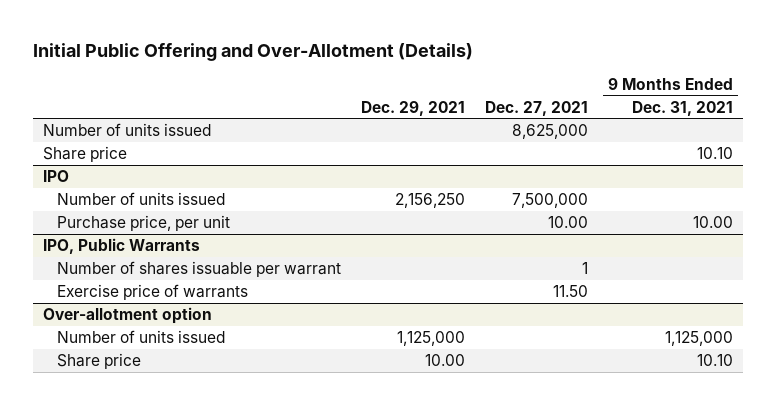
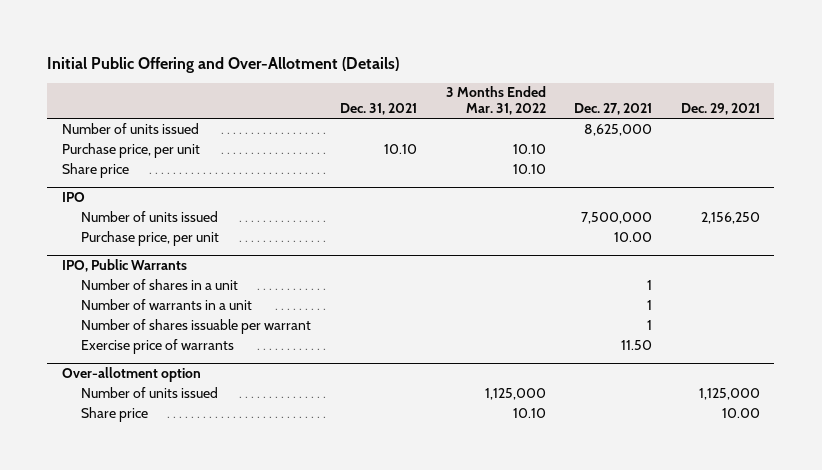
- | Dec. 29, 2021 | Dec. 27, 2021 | 9 Months Ended Dec. 31, 2021
+ | Dec. 31, 2021 | 3 Months Ended Mar. 31, 2022 | Dec. 27, 2021 | Dec. 29, 2021
+ Purchase price, per unit | 10.10 | 10.10 | |
@ IPO, Public Warrants
+ Number of shares in a unit | | | 1 |
+ Number of warrants in a unit | | | 1 |

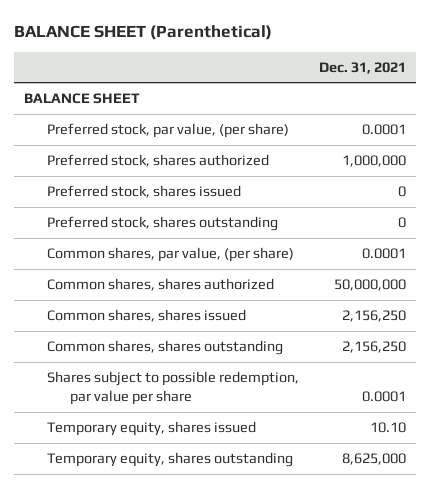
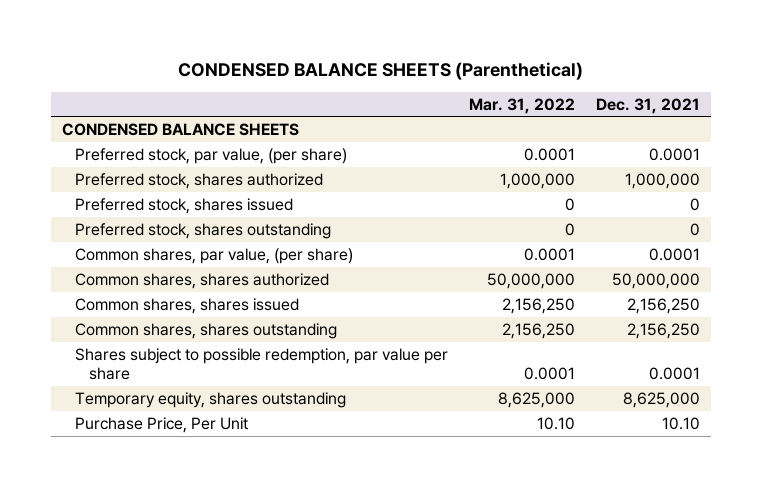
- BALANCE SHEET (Parenthetical)
+ CONDENSED BALANCE SHEETS (Parenthetical)
- | Dec. 31, 2021
+ | Mar. 31, 2022 | Dec. 31, 2021
- BALANCE SHEET
+ CONDENSED BALANCE SHEETS
- Temporary equity, shares issued | 10.10
+ Purchase Price, Per Unit | 10.10 | 10.10

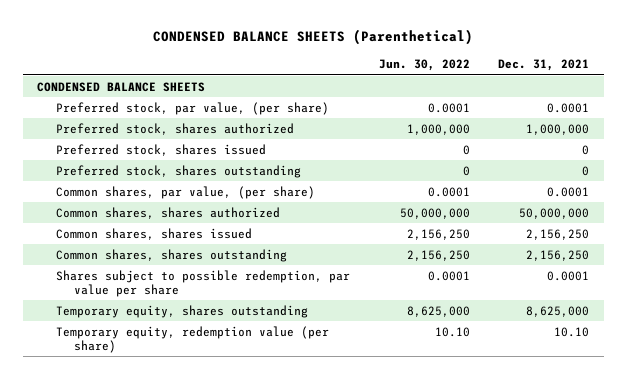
- | Mar. 31, 2022 | Dec. 31, 2021
+ | Jun. 30, 2022 | Dec. 31, 2021
- Purchase Price, Per Unit | 10.10 | 10.10
+ Temporary equity, redemption value (per share) | 10.10 | 10.10

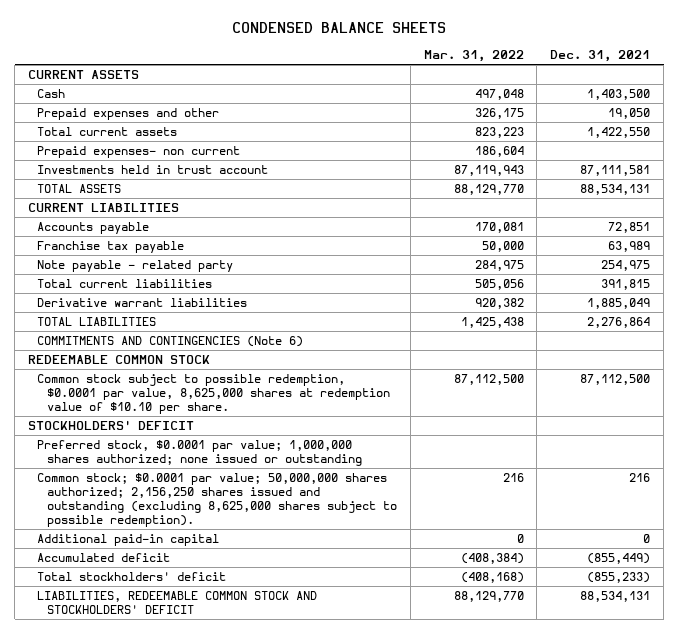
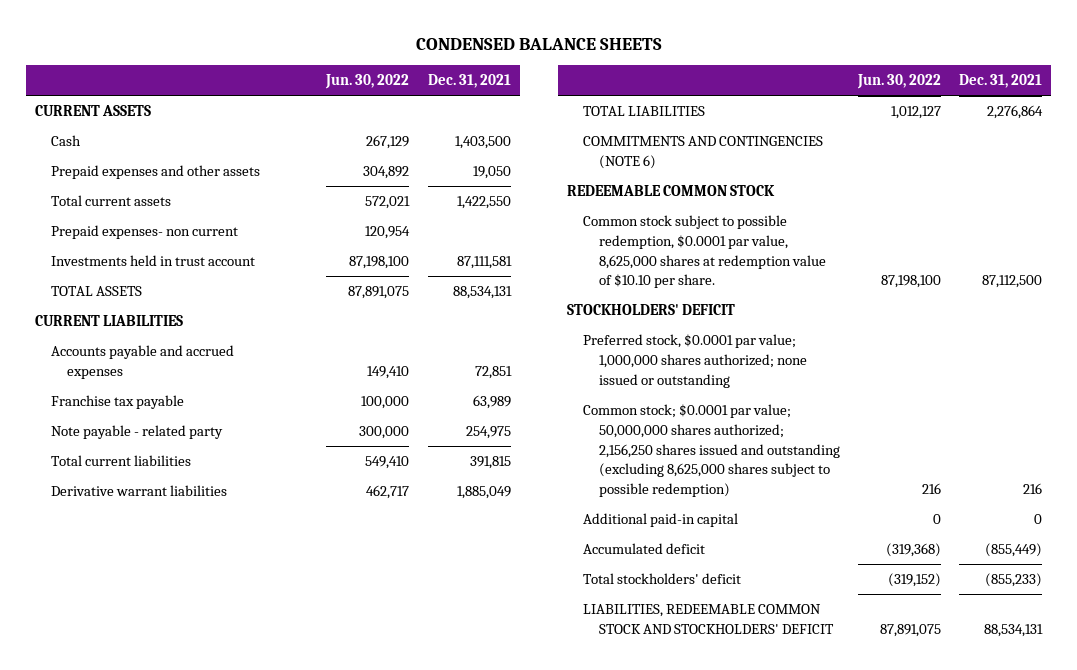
- | Mar. 31, 2022 | Dec. 31, 2021
+ | Jun. 30, 2022 | Dec. 31, 2021
- Prepaid expenses and other | 326,175 | 19,050
+ Prepaid expenses and other assets | 304,892 | 19,050
- Accounts payable | 170,081 | 72,851
+ Accounts payable and accrued expenses | 149,410 | 72,851
- COMMITMENTS AND CONTINGENCIES (Note 6)
+ COMMITMENTS AND CONTINGENCIES (NOTE 6)
- Common stock; $0.0001 par value; 50,000,000 shares authorized; 2,156,250 shares issued and outstanding (excluding 8,625,000 shares subject to possible redemption). | 216 | 216
+ Common stock; $0.0001 par value; 50,000,000 shares authorized; 2,156,250 shares issued and outstanding (excluding 8,625,000 shares subject to possible redemption) | 216 | 216

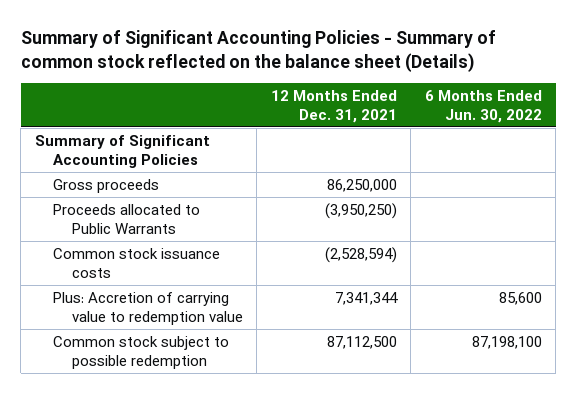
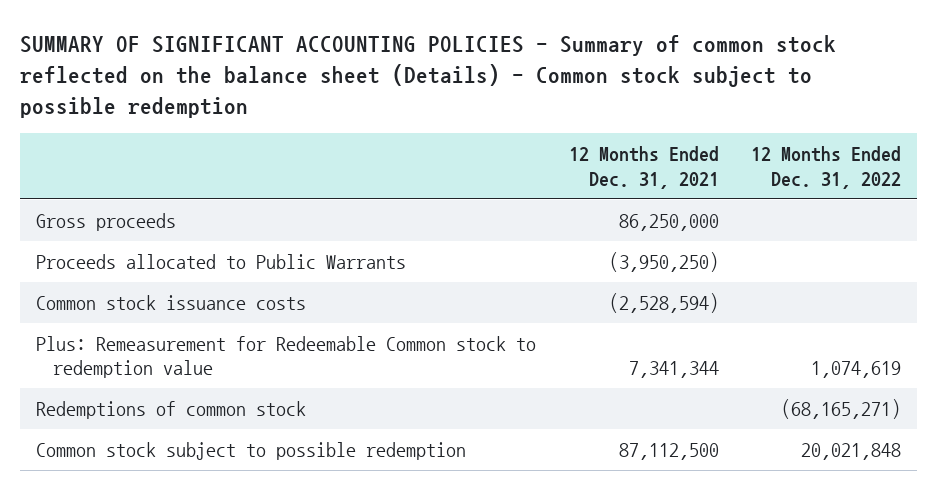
- Summary of Significant Accounting Policies - Summary of common stock reflected on the balance sheet (Details)
+ SUMMARY OF SIGNIFICANT ACCOUNTING POLICIES - Summary of common stock reflected on the balance sheet (Details) - Common stock subject to possible redemption
- | 12 Months Ended Dec. 31, 2021 | 6 Months Ended Jun. 30, 2022
+ | 12 Months Ended Dec. 31, 2021 | 12 Months Ended Dec. 31, 2022
- Summary of Significant Accounting Policies
- Plus: Accretion of carrying value to redemption value | 7,341,344 | 85,600
+ Plus: Remeasurement for Redeemable Common stock to redemption value | 7,341,344 | 1,074,619
+ Redemptions of common stock | | (68,165,271)

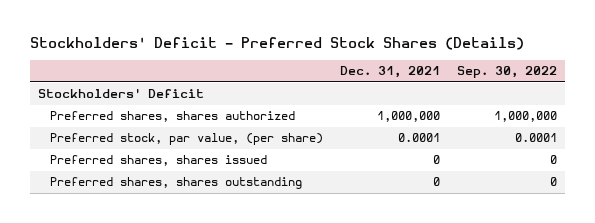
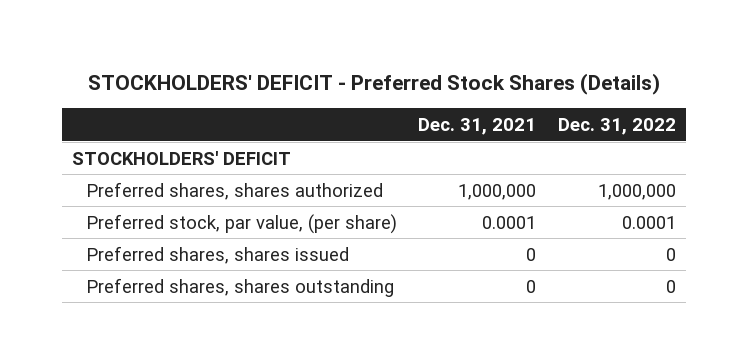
- Stockholders' Deficit - Preferred Stock Shares (Details)
+ STOCKHOLDERS' DEFICIT - Preferred Stock Shares (Details)
- | Dec. 31, 2021 | Sep. 30, 2022
+ | Dec. 31, 2021 | Dec. 31, 2022
- Stockholders' Deficit
+ STOCKHOLDERS' DEFICIT

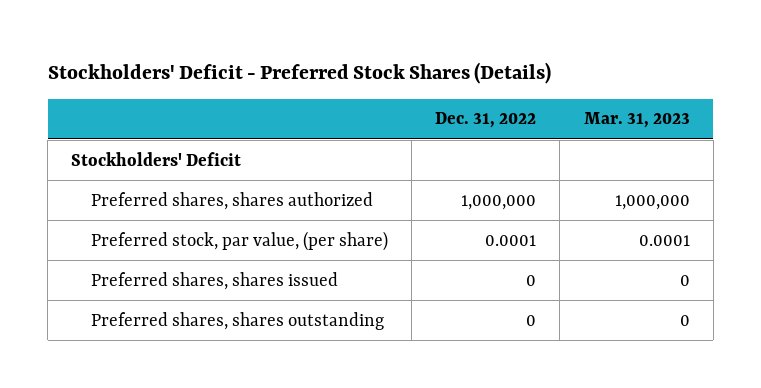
- STOCKHOLDERS' DEFICIT - Preferred Stock Shares (Details)
+ Stockholders' Deficit - Preferred Stock Shares (Details)
- | Dec. 31, 2021 | Dec. 31, 2022
+ | Dec. 31, 2022 | Mar. 31, 2023
- STOCKHOLDERS' DEFICIT
+ Stockholders' Deficit

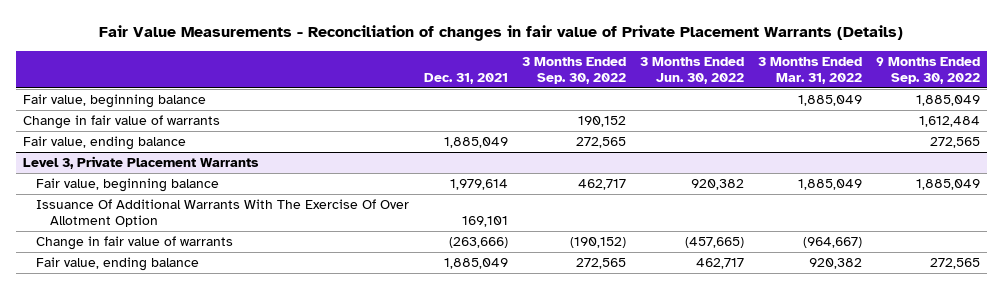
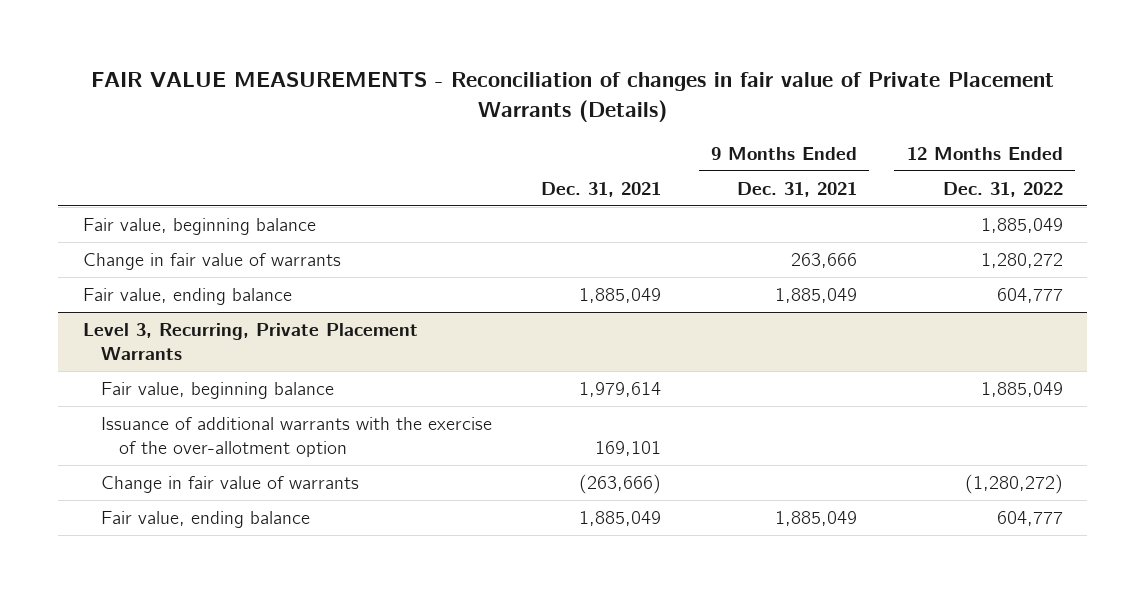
- Fair Value Measurements - Reconciliation of changes in fair value of Private Placement Warrants (Details)
+ FAIR VALUE MEASUREMENTS - Reconciliation of changes in fair value of Private Placement Warrants (Details)
- | Dec. 31, 2021 | 3 Months Ended Sep. 30, 2022 | 3 Months Ended Jun. 30, 2022 | 3 Months Ended Mar. 31, 2022 | 9 Months Ended Sep. 30, 2022
+ | Dec. 31, 2021 | 9 Months Ended Dec. 31, 2021 | 12 Months Ended Dec. 31, 2022
- Level 3, Private Placement Warrants
+ Level 3, Recurring, Private Placement Warrants
- Issuance Of Additional Warrants With The Exercise Of Over Allotment Option | 169,101 | | | |
+ Issuance of additional warrants with the exercise of the over-allotment option | 169,101 | |

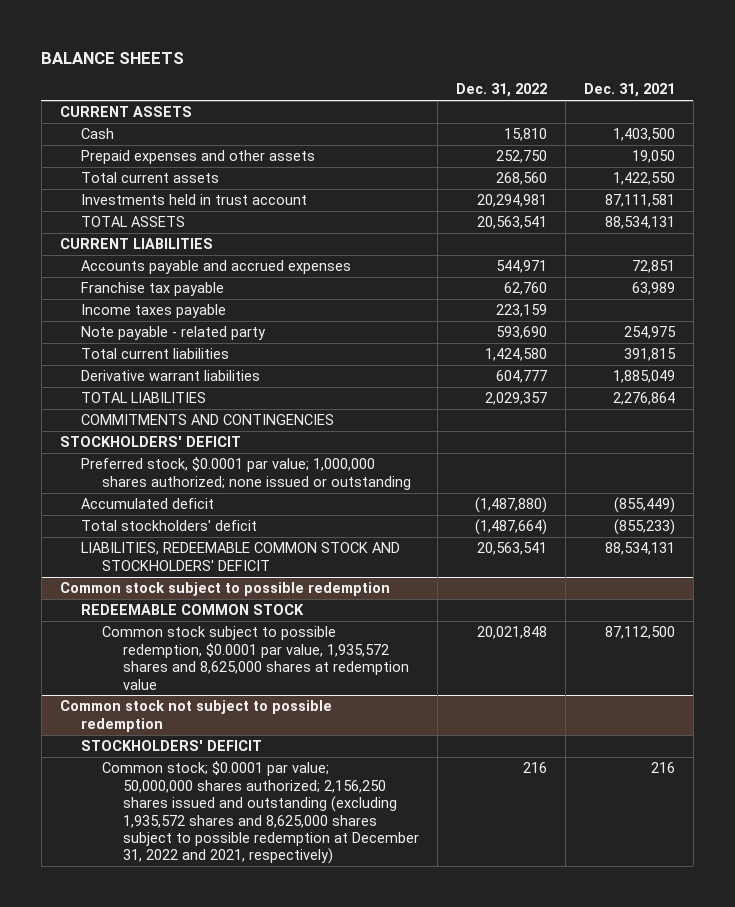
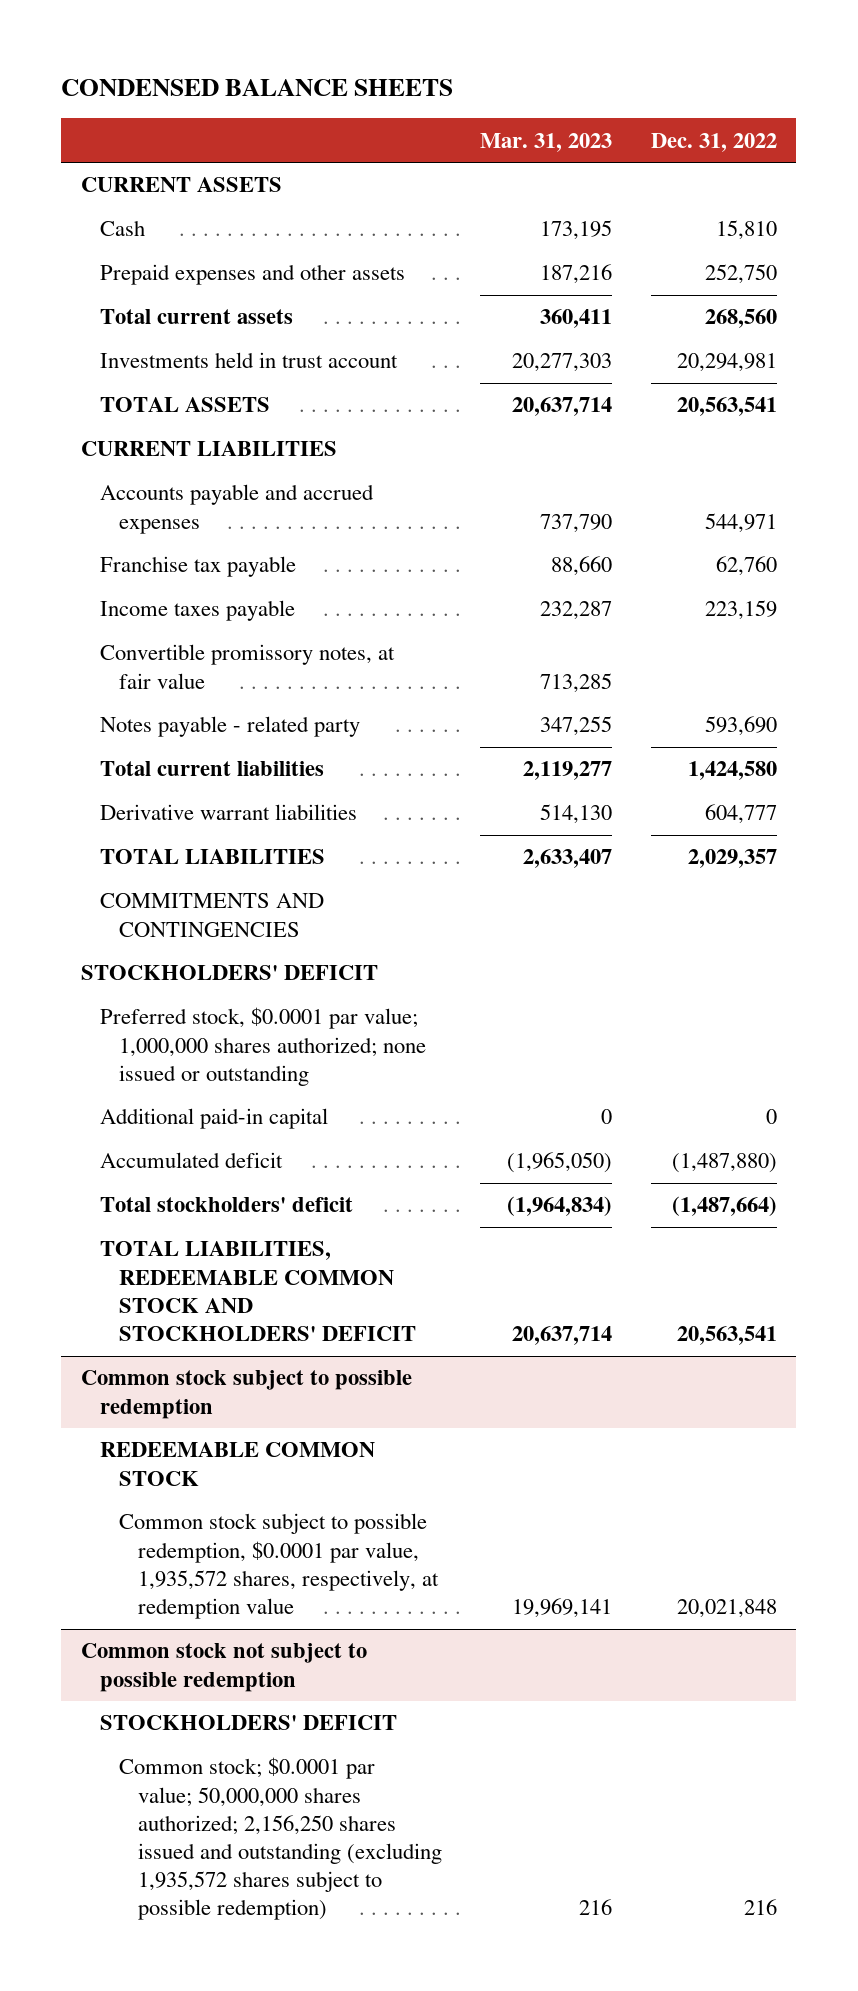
- BALANCE SHEETS
+ CONDENSED BALANCE SHEETS
- | Dec. 31, 2022 | Dec. 31, 2021
+ | Mar. 31, 2023 | Dec. 31, 2022
- Note payable - related party | 593,690 | 254,975
+ Convertible promissory notes, at fair value | 713,285 |
+ Notes payable - related party | 347,255 | 593,690
+ Additional paid-in capital | 0 | 0
- LIABILITIES, REDEEMABLE COMMON STOCK AND STOCKHOLDERS' DEFICIT | 20,563,541 | 88,534,131
+ TOTAL LIABILITIES, REDEEMABLE COMMON STOCK AND STOCKHOLDERS' DEFICIT | 20,637,714 | 20,563,541
@ Common stock subject to possible redemption
- Common stock subject to possible redemption, $0.0001 par value, 1,935,572 shares and 8,625,000 shares at redemption value | 20,021,848 | 87,112,500
+ Common stock subject to possible redemption, $0.0001 par value, 1,935,572 shares, respectively, at redemption value | 19,969,141 | 20,021,848
@ Common stock not subject to possible redemption
- Common stock; $0.0001 par value; 50,000,000 shares authorized; 2,156,250 shares issued and outstanding (excluding 1,935,572 shares and 8,625,000 shares subject to possible redemption at December 31, 2022 and 2021, respectively) | 216 | 216
+ Common stock; $0.0001 par value; 50,000,000 shares authorized; 2,156,250 shares issued and outstanding (excluding 1,935,572 shares subject to possible redemption) | 216 | 216

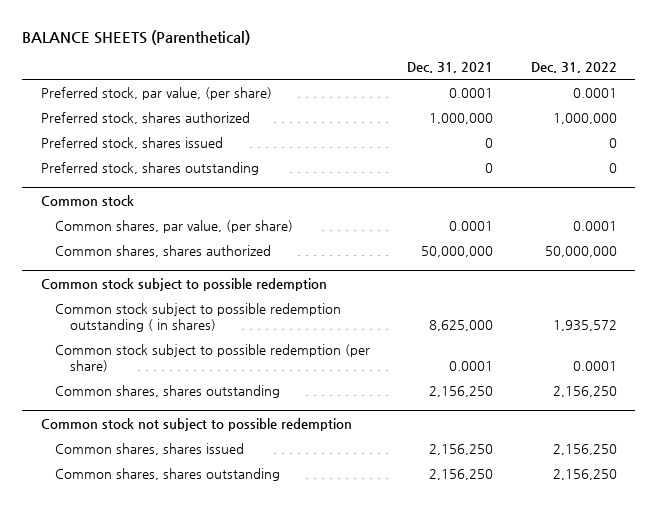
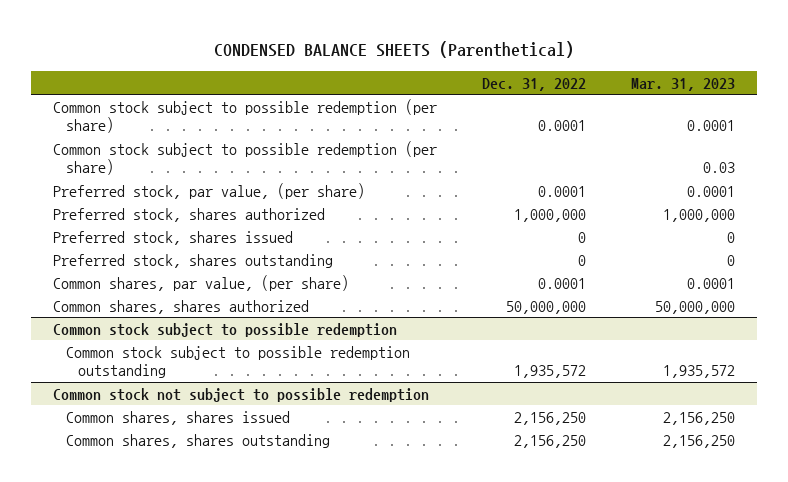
- BALANCE SHEETS (Parenthetical)
+ CONDENSED BALANCE SHEETS (Parenthetical)
- | Dec. 31, 2021 | Dec. 31, 2022
+ | Dec. 31, 2022 | Mar. 31, 2023
+ Common stock subject to possible redemption (per share) | 0.0001 | 0.0001
+ Common stock subject to possible redemption (per share) | | 0.03
- Common stock
@ Common stock subject to possible redemption
- Common stock subject to possible redemption outstanding ( in shares) | 8,625,000 | 1,935,572
- Common stock subject to possible redemption (per share) | 0.0001 | 0.0001
- Common shares, shares outstanding | 2,156,250 | 2,156,250
+ Common stock subject to possible redemption outstanding | 1,935,572 | 1,935,572

